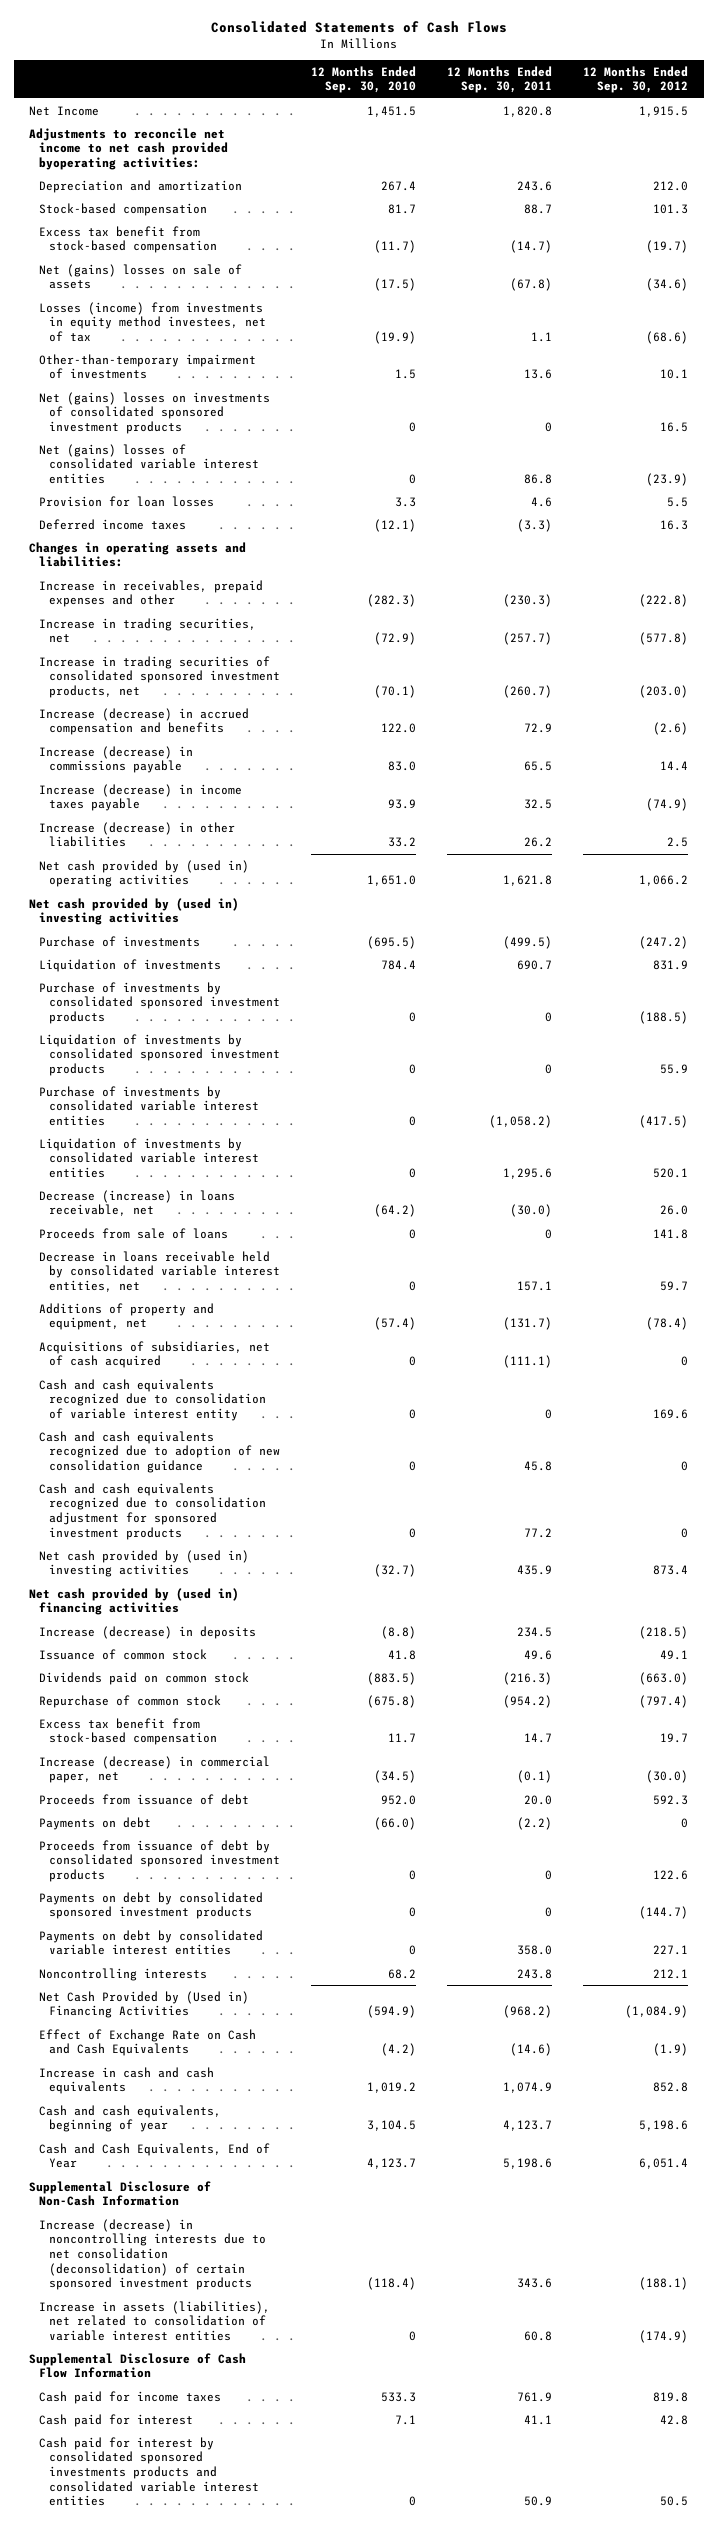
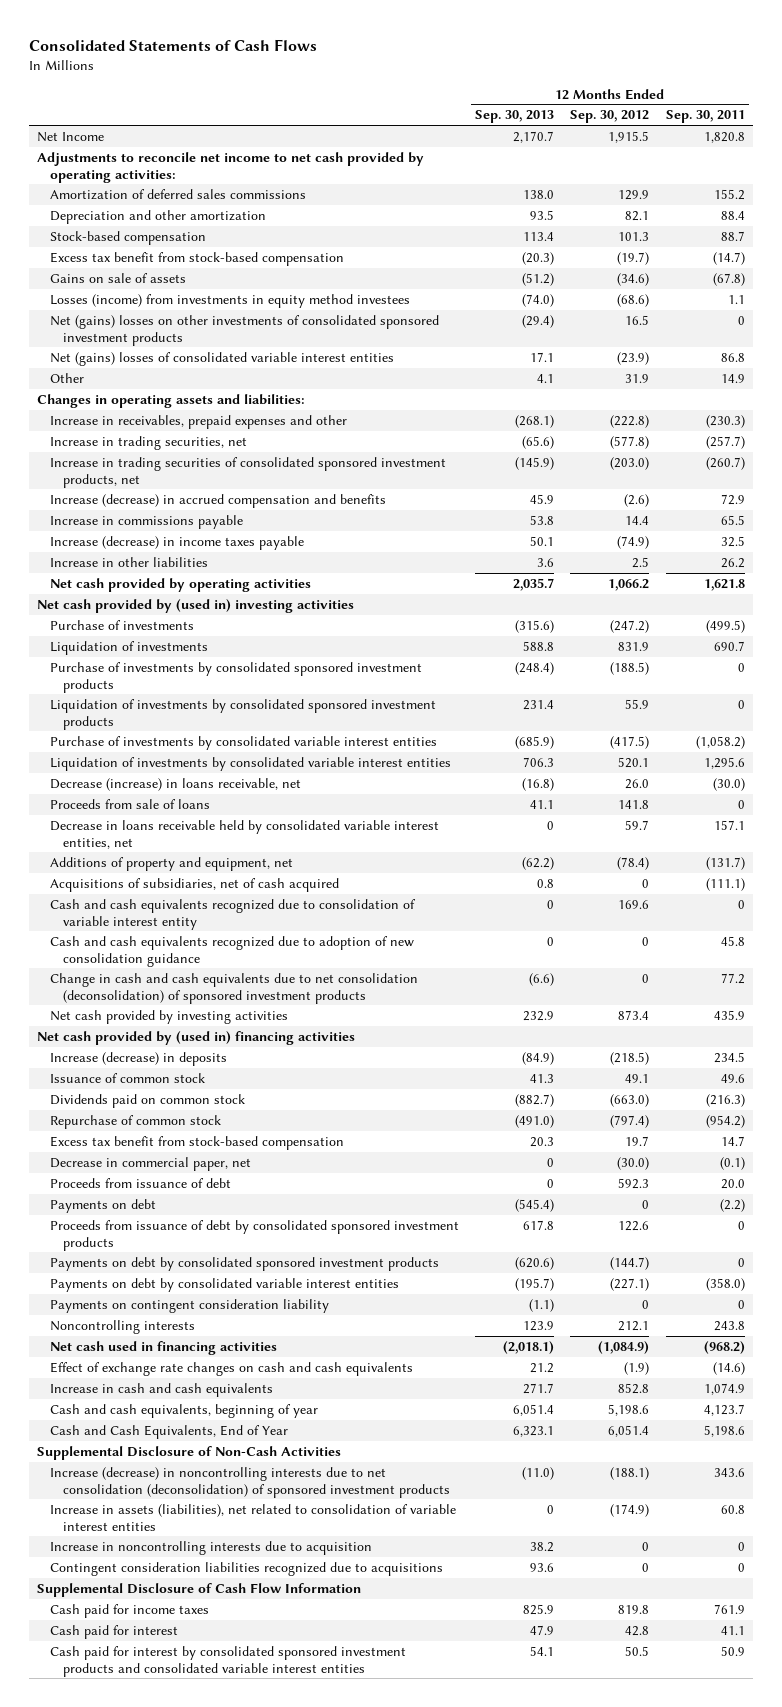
- | 12 Months Ended Sep. 30, 2010 | 12 Months Ended Sep. 30, 2011 | 12 Months Ended Sep. 30, 2012
+ | 12 Months Ended Sep. 30, 2013 | 12 Months Ended Sep. 30, 2012 | 12 Months Ended Sep. 30, 2011
- Adjustments to reconcile net income to net cash provided byoperating activities:
- Depreciation and amortization | 267.4 | 243.6 | 212.0
+ Adjustments to reconcile net income to net cash provided by operating activities:
+ Amortization of deferred sales commissions | 138.0 | 129.9 | 155.2
+ Depreciation and other amortization | 93.5 | 82.1 | 88.4
- Net (gains) losses on sale of assets | (17.5) | (67.8) | (34.6)
- Losses (income) from investments in equity method investees, net of tax | (19.9) | 1.1 | (68.6)
- Other-than-temporary impairment of investments | 1.5 | 13.6 | 10.1
- Net (gains) losses on investments of consolidated sponsored investment products | 0 | 0 | 16.5
+ Gains on sale of assets | (51.2) | (34.6) | (67.8)
+ Losses (income) from investments in equity method investees | (74.0) | (68.6) | 1.1
+ Net (gains) losses on other investments of consolidated sponsored investment products | (29.4) | 16.5 | 0
- Provision for loan losses | 3.3 | 4.6 | 5.5
- Deferred income taxes | (12.1) | (3.3) | 16.3
+ Other | 4.1 | 31.9 | 14.9
- Increase (decrease) in commissions payable | 83.0 | 65.5 | 14.4
+ Increase in commissions payable | 53.8 | 14.4 | 65.5
- Increase (decrease) in other liabilities | 33.2 | 26.2 | 2.5
- Net cash provided by (used in) operating activities | 1,651.0 | 1,621.8 | 1,066.2
+ Increase in other liabilities | 3.6 | 2.5 | 26.2
+ Net cash provided by operating activities | 2,035.7 | 1,066.2 | 1,621.8
- Cash and cash equivalents recognized due to consolidation adjustment for sponsored investment products | 0 | 77.2 | 0
- Net cash provided by (used in) investing activities | (32.7) | 435.9 | 873.4
+ Change in cash and cash equivalents due to net consolidation (deconsolidation) of sponsored investment products | (6.6) | 0 | 77.2
+ Net cash provided by investing activities | 232.9 | 873.4 | 435.9
- Increase (decrease) in commercial paper, net | (34.5) | (0.1) | (30.0)
+ Decrease in commercial paper, net | 0 | (30.0) | (0.1)
- Payments on debt by consolidated variable interest entities | 0 | 358.0 | 227.1
+ Payments on debt by consolidated variable interest entities | (195.7) | (227.1) | (358.0)
+ Payments on contingent consideration liability | (1.1) | 0 | 0
- Net Cash Provided by (Used in) Financing Activities | (594.9) | (968.2) | (1,084.9)
- Effect of Exchange Rate on Cash and Cash Equivalents | (4.2) | (14.6) | (1.9)
+ Net cash used in financing activities | (2,018.1) | (1,084.9) | (968.2)
+ Effect of exchange rate changes on cash and cash equivalents | 21.2 | (1.9) | (14.6)
- Supplemental Disclosure of Non-Cash Information
- Increase (decrease) in noncontrolling interests due to net consolidation (deconsolidation) of certain sponsored investment products | (118.4) | 343.6 | (188.1)
+ Supplemental Disclosure of Non-Cash Activities
+ Increase (decrease) in noncontrolling interests due to net consolidation (deconsolidation) of sponsored investment products | (11.0) | (188.1) | 343.6
+ Increase in noncontrolling interests due to acquisition | 38.2 | 0 | 0
+ Contingent consideration liabilities recognized due to acquisitions | 93.6 | 0 | 0
- Cash paid for interest by consolidated sponsored investments products and consolidated variable interest entities | 0 | 50.9 | 50.5
+ Cash paid for interest by consolidated sponsored investment products and consolidated variable interest entities | 54.1 | 50.5 | 50.9

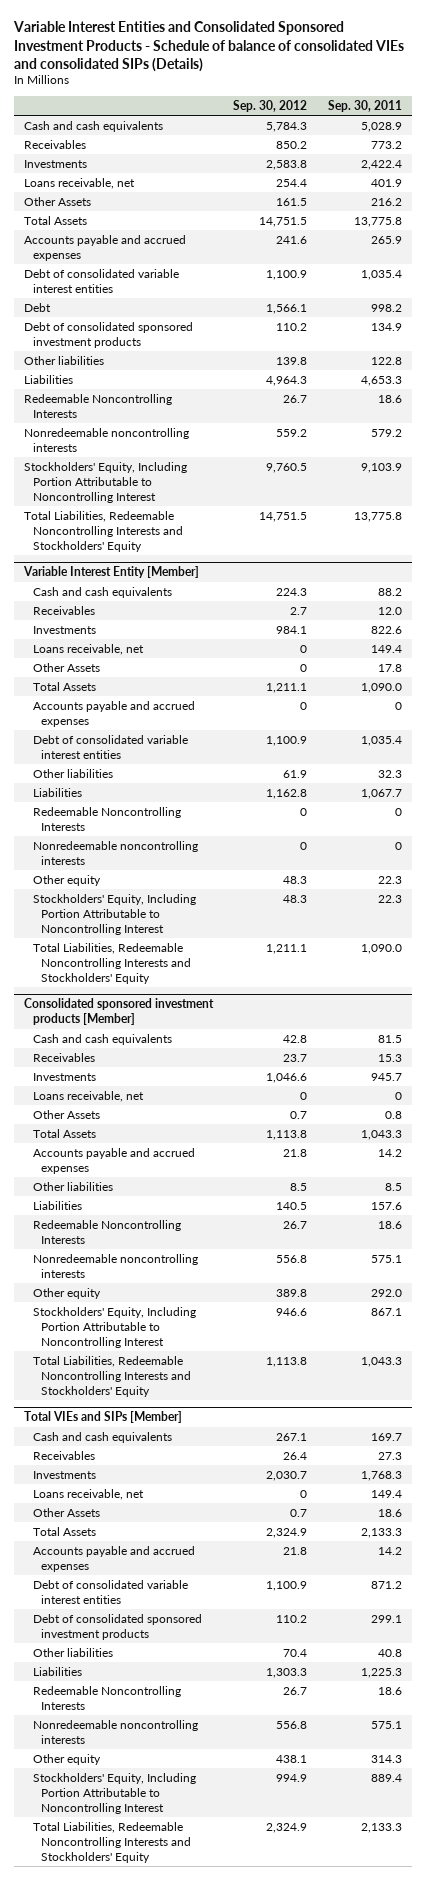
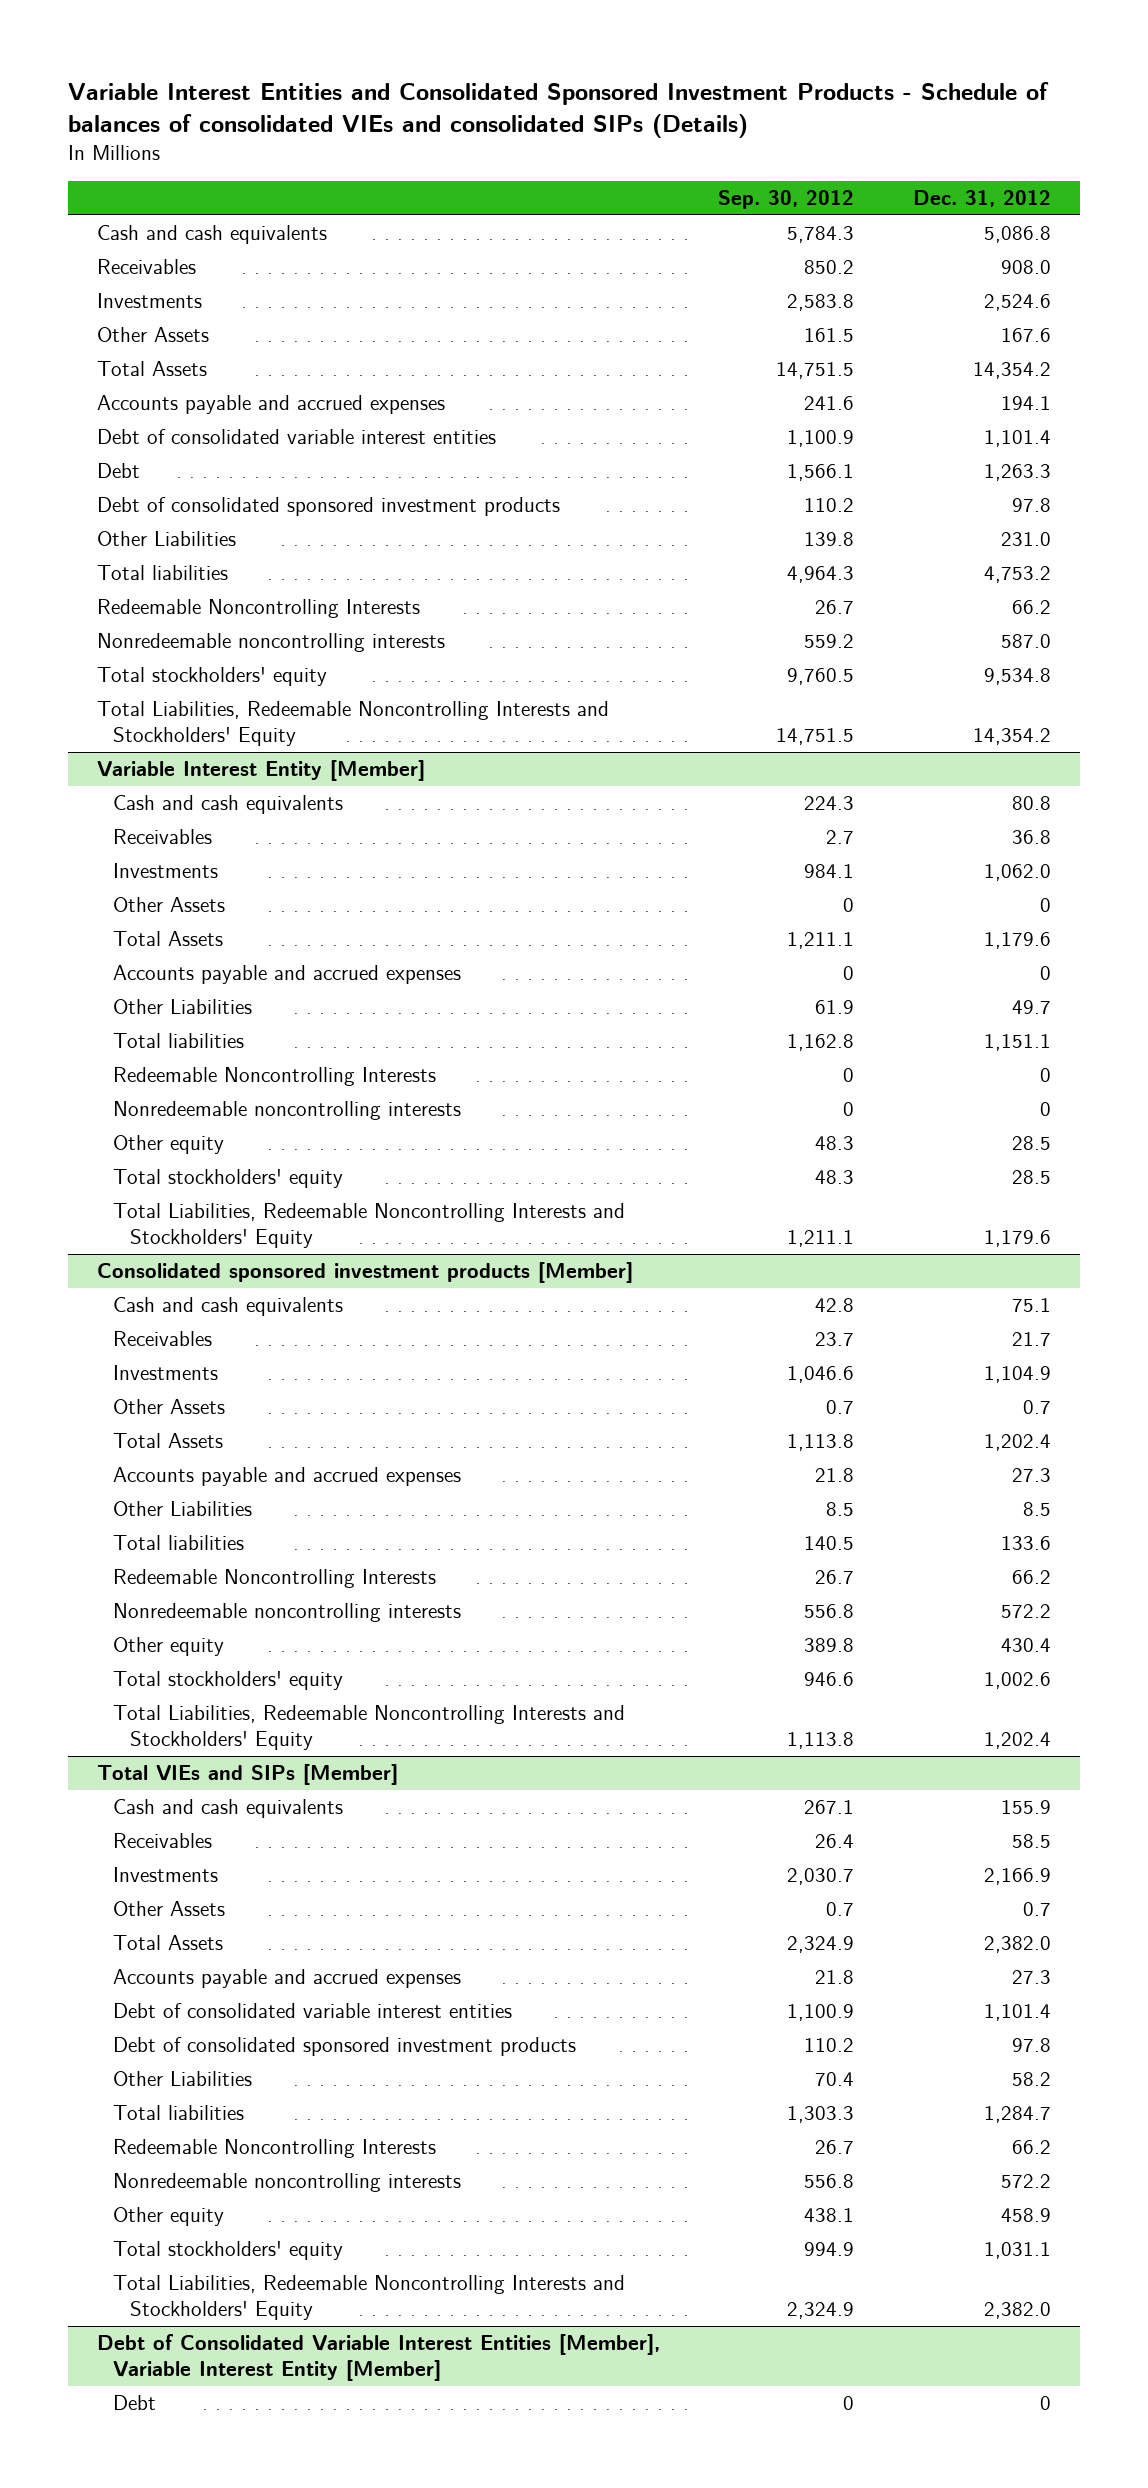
- Variable Interest Entities and Consolidated Sponsored Investment Products - Schedule of balance of consolidated VIEs and consolidated SIPs (Details)
+ Variable Interest Entities and Consolidated Sponsored Investment Products - Schedule of balances of consolidated VIEs and consolidated SIPs (Details)
- | Sep. 30, 2012 | Sep. 30, 2011
+ | Sep. 30, 2012 | Dec. 31, 2012
- Loans receivable, net | 254.4 | 401.9
- Other liabilities | 139.8 | 122.8
- Liabilities | 4,964.3 | 4,653.3
+ Other Liabilities | 139.8 | 231.0
+ Total liabilities | 4,964.3 | 4,753.2
- Stockholders' Equity, Including Portion Attributable to Noncontrolling Interest | 9,760.5 | 9,103.9
+ Total stockholders' equity | 9,760.5 | 9,534.8
@ Variable Interest Entity [Member]
- Loans receivable, net | 0 | 149.4
- Debt of consolidated variable interest entities | 1,100.9 | 1,035.4
- Other liabilities | 61.9 | 32.3
- Liabilities | 1,162.8 | 1,067.7
+ Other Liabilities | 61.9 | 49.7
+ Total liabilities | 1,162.8 | 1,151.1
- Stockholders' Equity, Including Portion Attributable to Noncontrolling Interest | 48.3 | 22.3
+ Total stockholders' equity | 48.3 | 28.5
@ Consolidated sponsored investment products [Member]
- Loans receivable, net | 0 | 0
- Other liabilities | 8.5 | 8.5
- Liabilities | 140.5 | 157.6
+ Other Liabilities | 8.5 | 8.5
+ Total liabilities | 140.5 | 133.6
- Stockholders' Equity, Including Portion Attributable to Noncontrolling Interest | 946.6 | 867.1
+ Total stockholders' equity | 946.6 | 1,002.6
@ Total VIEs and SIPs [Member]
- Loans receivable, net | 0 | 149.4
- Other liabilities | 70.4 | 40.8
- Liabilities | 1,303.3 | 1,225.3
+ Other Liabilities | 70.4 | 58.2
+ Total liabilities | 1,303.3 | 1,284.7
- Stockholders' Equity, Including Portion Attributable to Noncontrolling Interest | 994.9 | 889.4
+ Total stockholders' equity | 994.9 | 1,031.1
+ Debt of Consolidated Variable Interest Entities [Member], Variable Interest Entity [Member]
+ Debt | 0 | 0

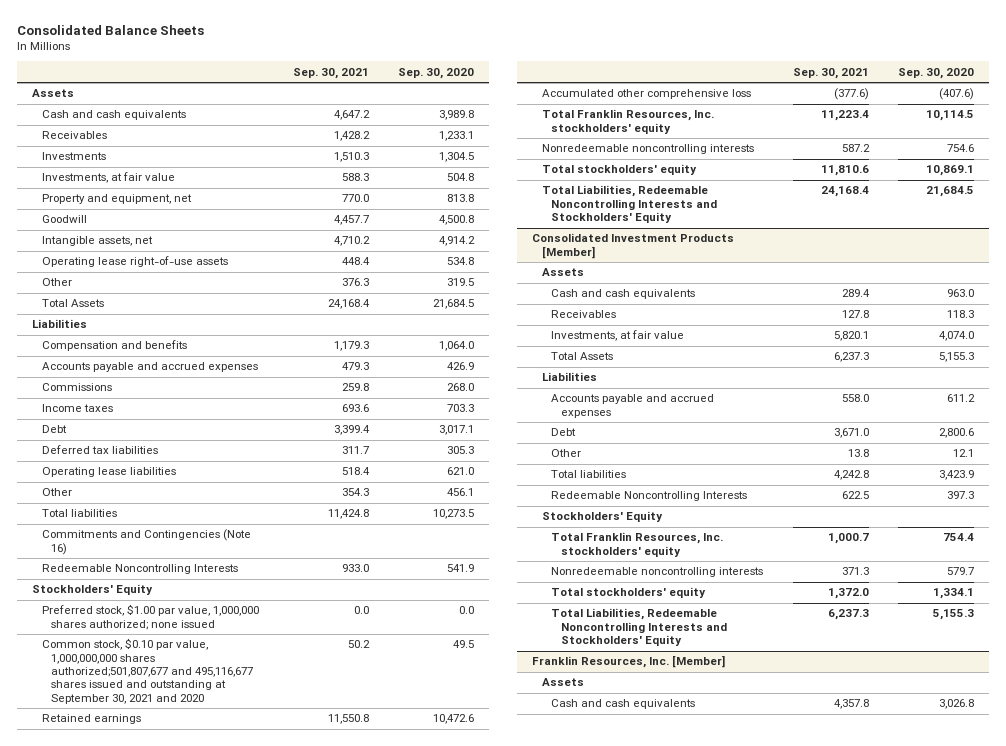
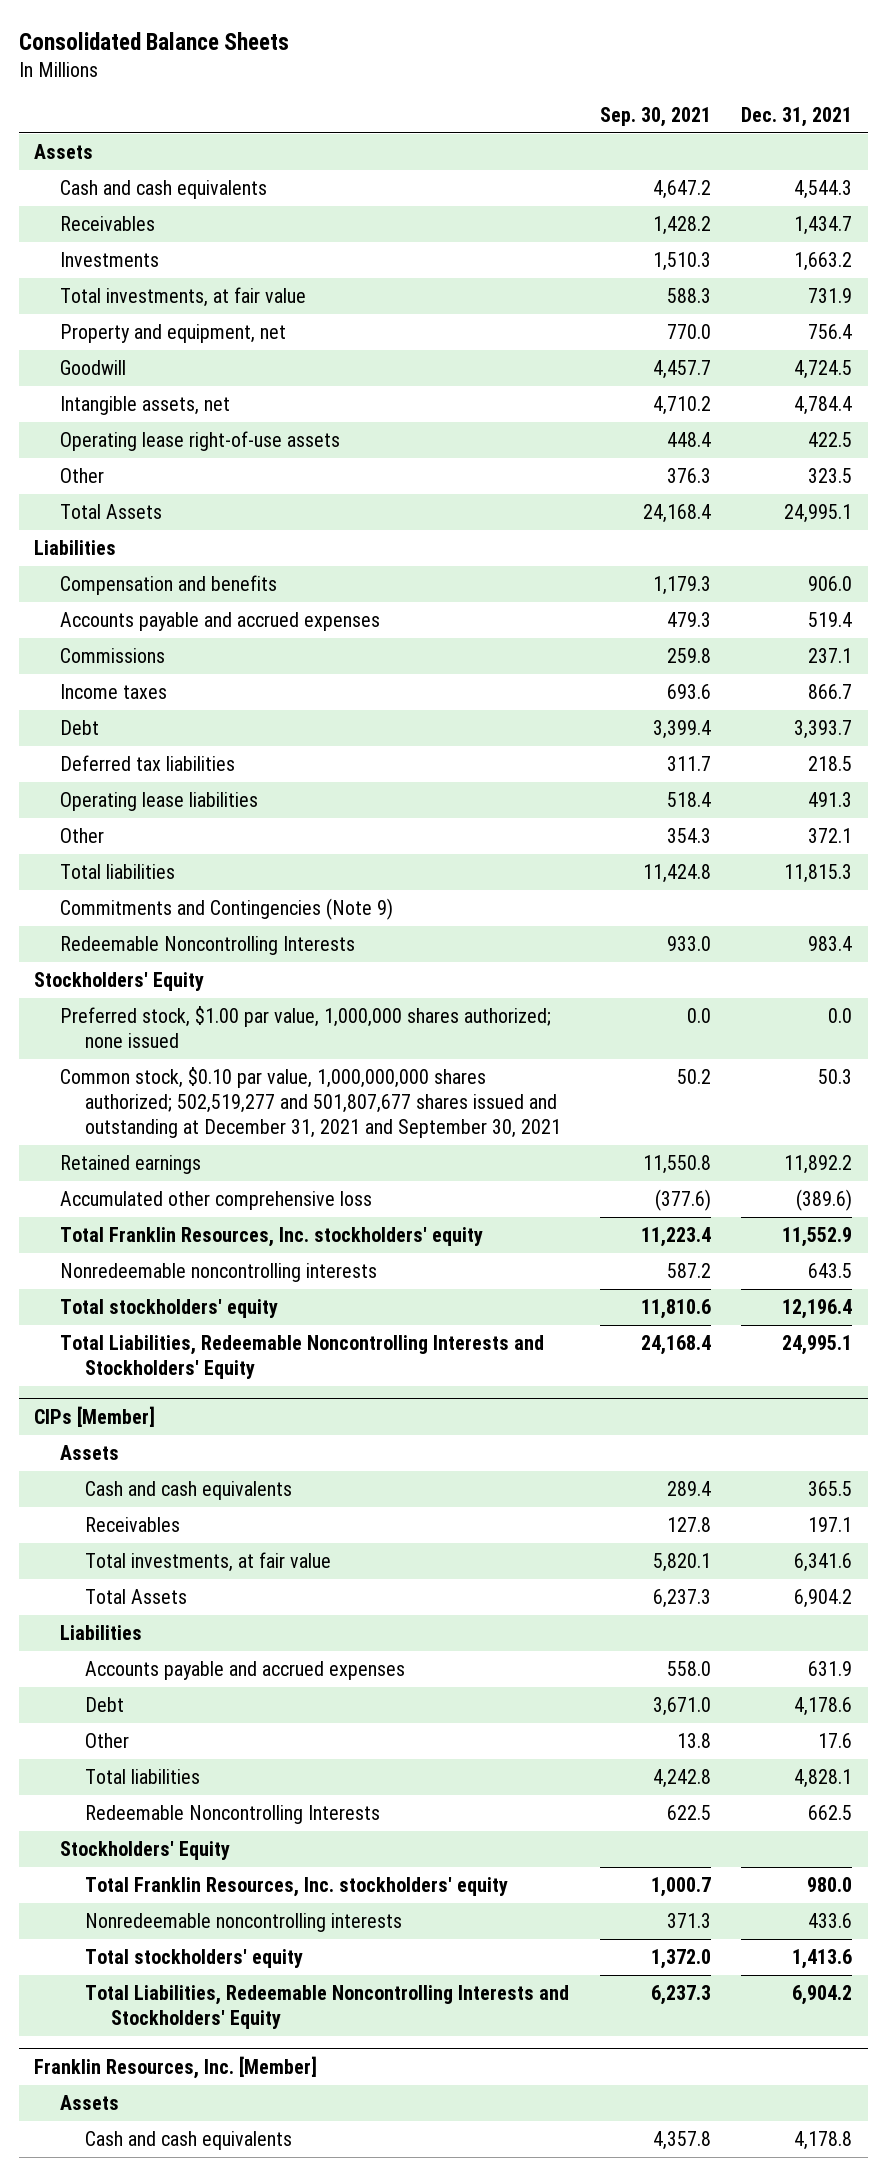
- | Sep. 30, 2021 | Sep. 30, 2020
+ | Sep. 30, 2021 | Dec. 31, 2021
- Investments, at fair value | 588.3 | 504.8
+ Total investments, at fair value | 588.3 | 731.9
- Commitments and Contingencies (Note 16)
+ Commitments and Contingencies (Note 9)
- Common stock, $0.10 par value, 1,000,000,000 shares authorized;501,807,677 and 495,116,677 shares issued and outstanding at September 30, 2021 and 2020 | 50.2 | 49.5
+ Common stock, $0.10 par value, 1,000,000,000 shares authorized; 502,519,277 and 501,807,677 shares issued and outstanding at December 31, 2021 and September 30, 2021 | 50.2 | 50.3
- Consolidated Investment Products [Member]
+ CIPs [Member]
- Investments, at fair value | 5,820.1 | 4,074.0
+ Total investments, at fair value | 5,820.1 | 6,341.6

